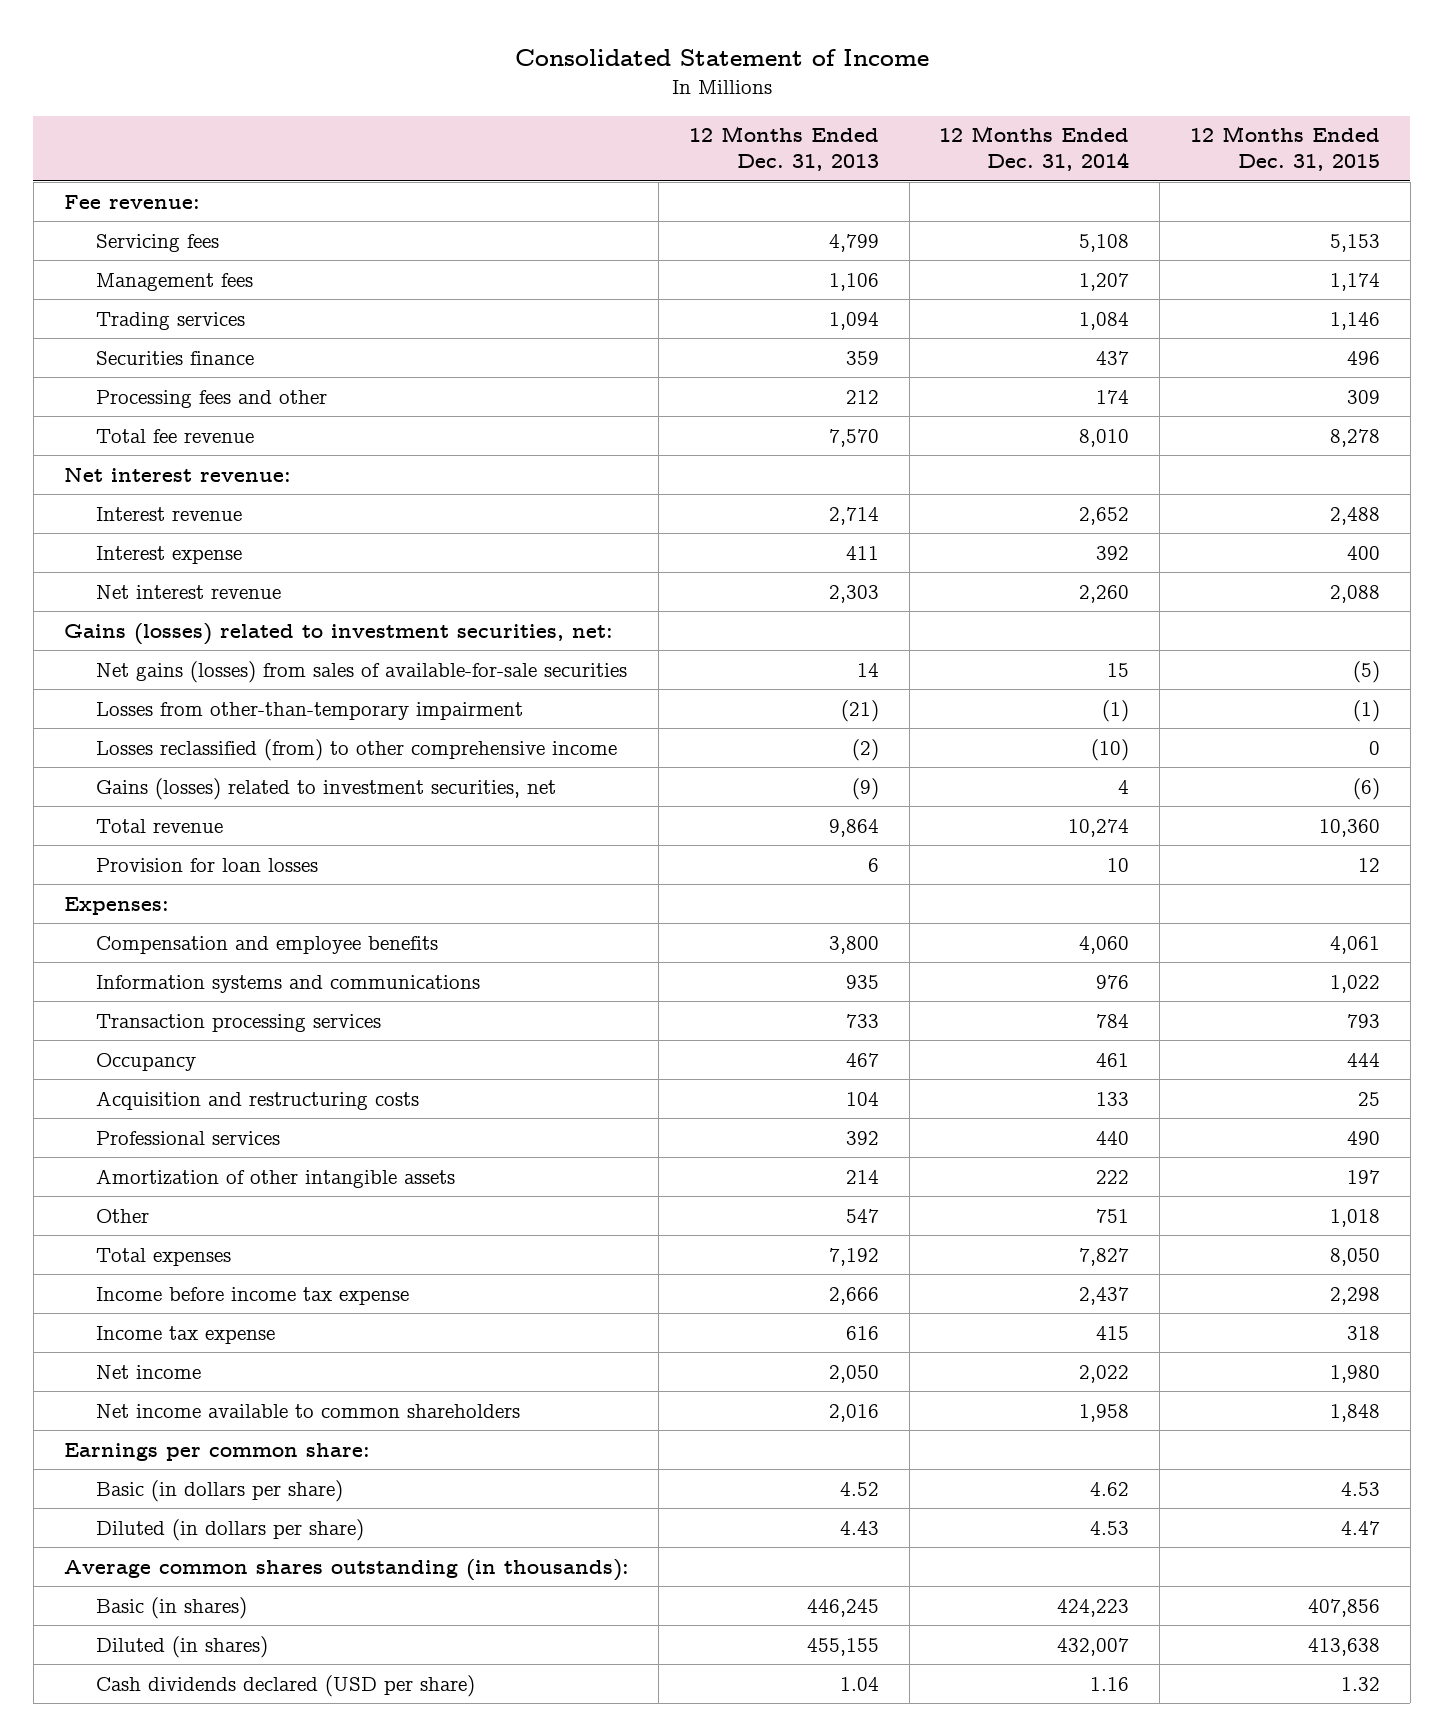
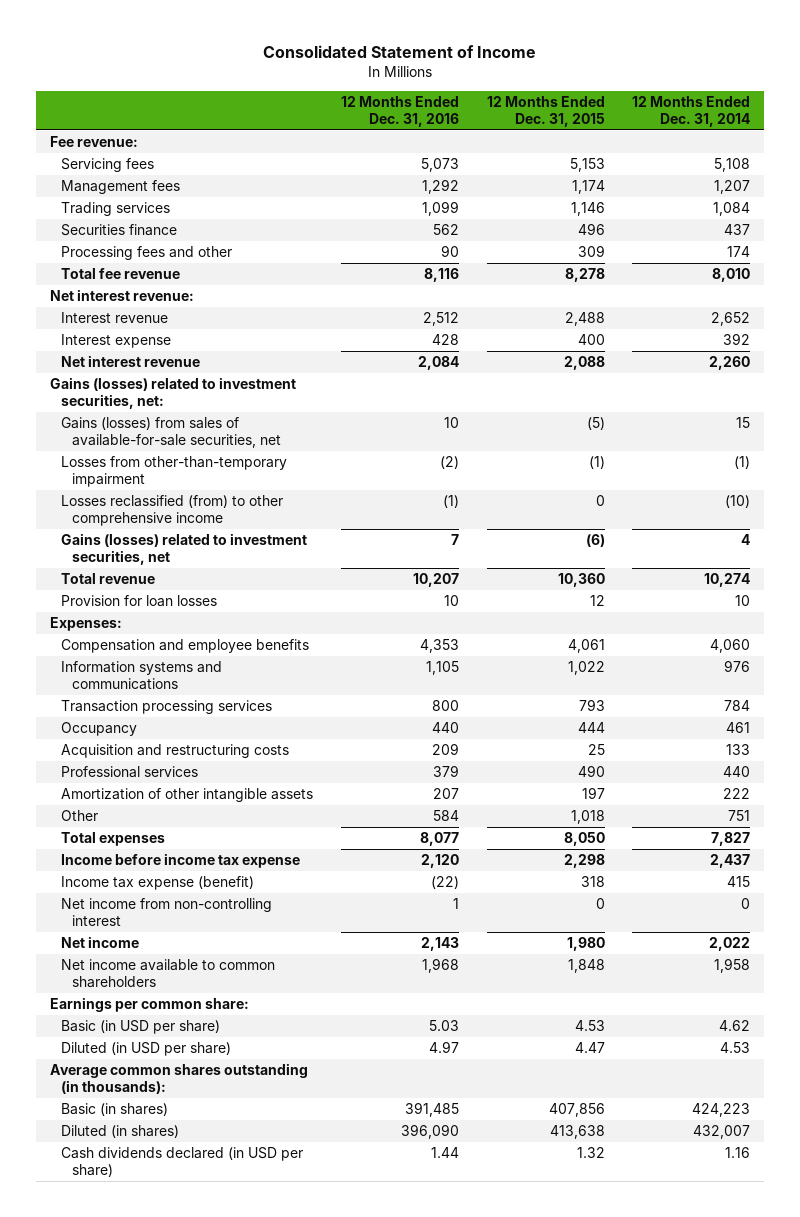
- | 12 Months Ended Dec. 31, 2013 | 12 Months Ended Dec. 31, 2014 | 12 Months Ended Dec. 31, 2015
+ | 12 Months Ended Dec. 31, 2016 | 12 Months Ended Dec. 31, 2015 | 12 Months Ended Dec. 31, 2014
- Net gains (losses) from sales of available-for-sale securities | 14 | 15 | (5)
+ Gains (losses) from sales of available-for-sale securities, net | 10 | (5) | 15
- Income tax expense | 616 | 415 | 318
+ Income tax expense (benefit) | (22) | 318 | 415
+ Net income from non-controlling interest | 1 | 0 | 0
- Basic (in dollars per share) | 4.52 | 4.62 | 4.53
- Diluted (in dollars per share) | 4.43 | 4.53 | 4.47
+ Basic (in USD per share) | 5.03 | 4.53 | 4.62
+ Diluted (in USD per share) | 4.97 | 4.47 | 4.53
- Cash dividends declared (USD per share) | 1.04 | 1.16 | 1.32
+ Cash dividends declared (in USD per share) | 1.44 | 1.32 | 1.16

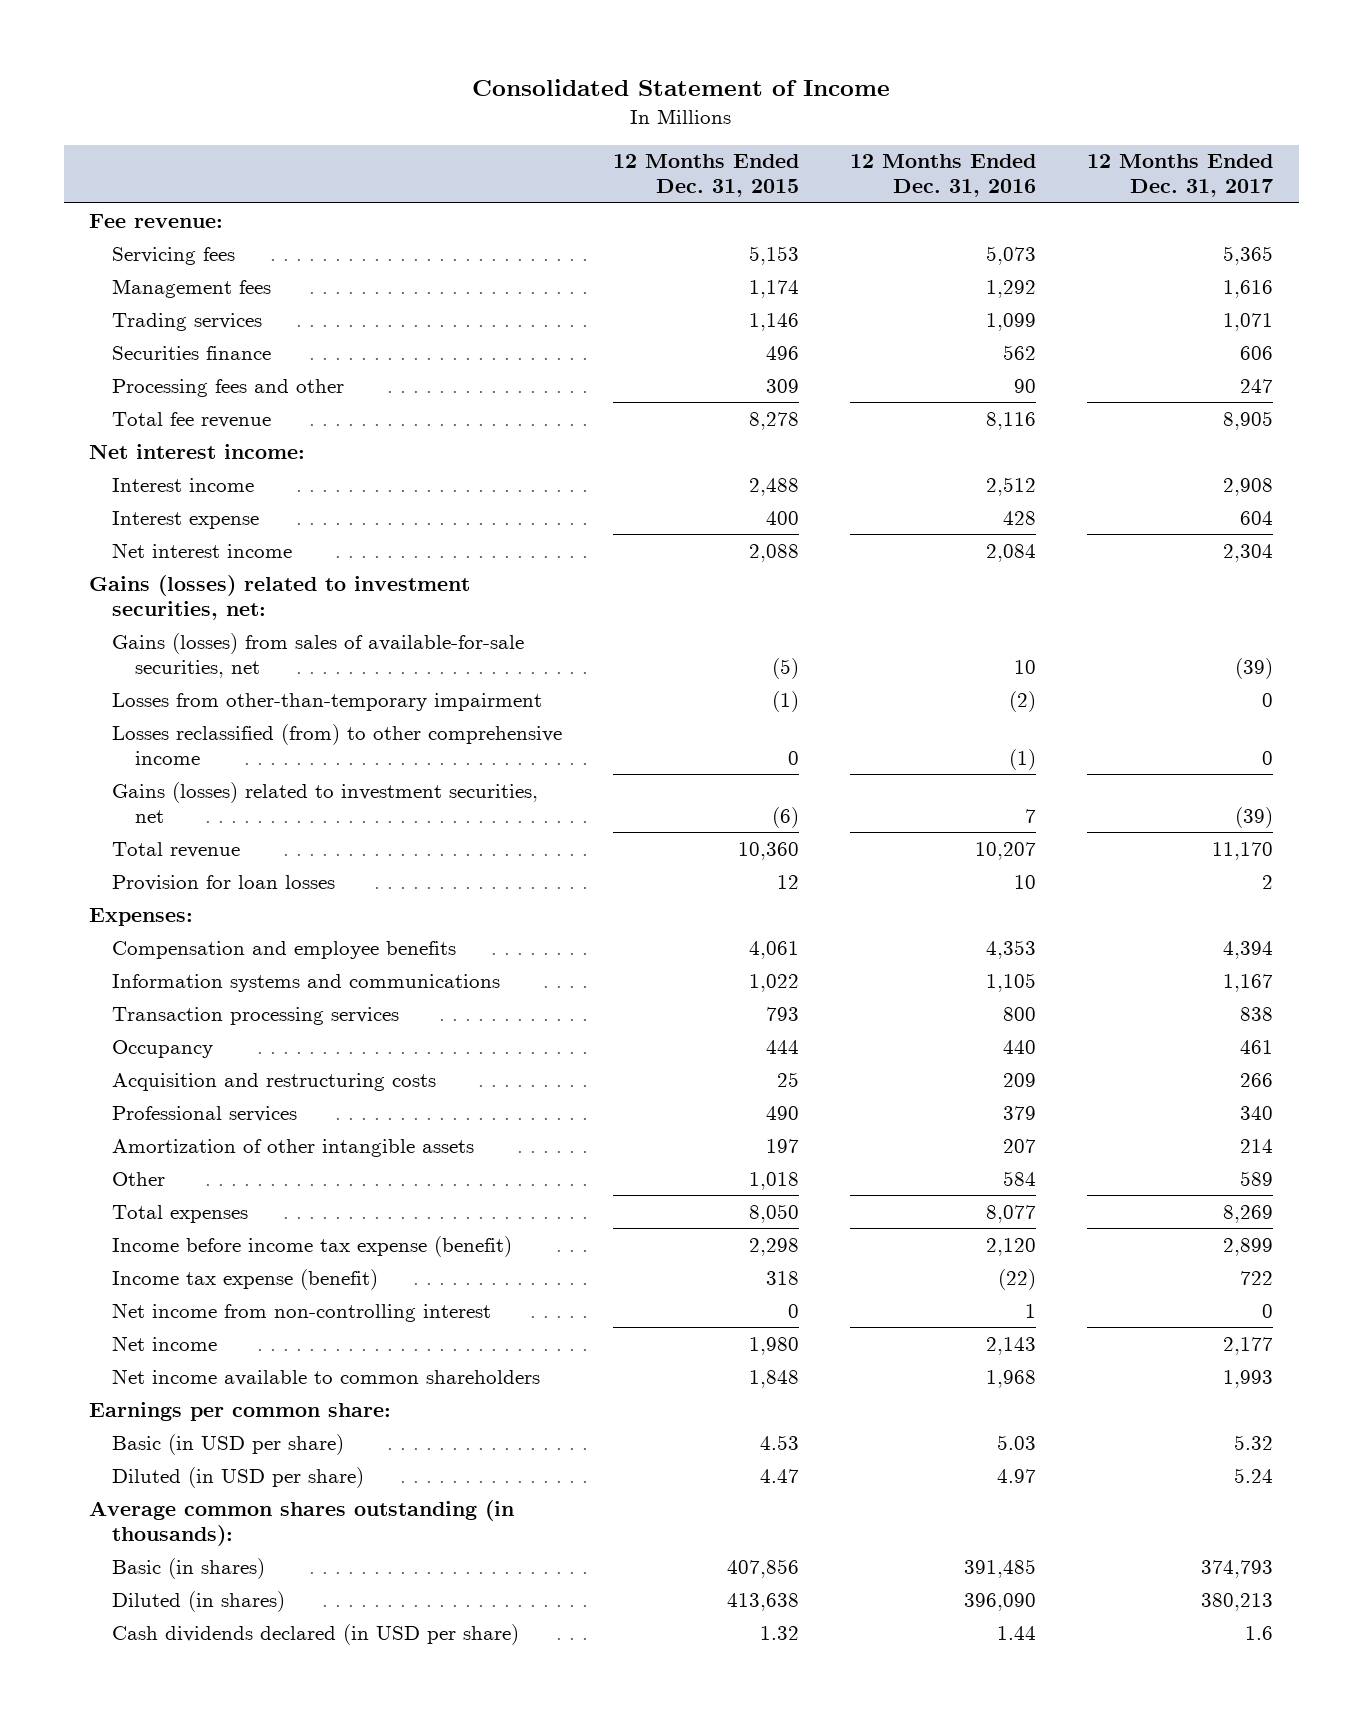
- | 12 Months Ended Dec. 31, 2016 | 12 Months Ended Dec. 31, 2015 | 12 Months Ended Dec. 31, 2014
+ | 12 Months Ended Dec. 31, 2015 | 12 Months Ended Dec. 31, 2016 | 12 Months Ended Dec. 31, 2017
- Net interest revenue:
- Interest revenue | 2,512 | 2,488 | 2,652
+ Net interest income:
+ Interest income | 2,488 | 2,512 | 2,908
- Net interest revenue | 2,084 | 2,088 | 2,260
+ Net interest income | 2,088 | 2,084 | 2,304
- Income before income tax expense | 2,120 | 2,298 | 2,437
+ Income before income tax expense (benefit) | 2,298 | 2,120 | 2,899

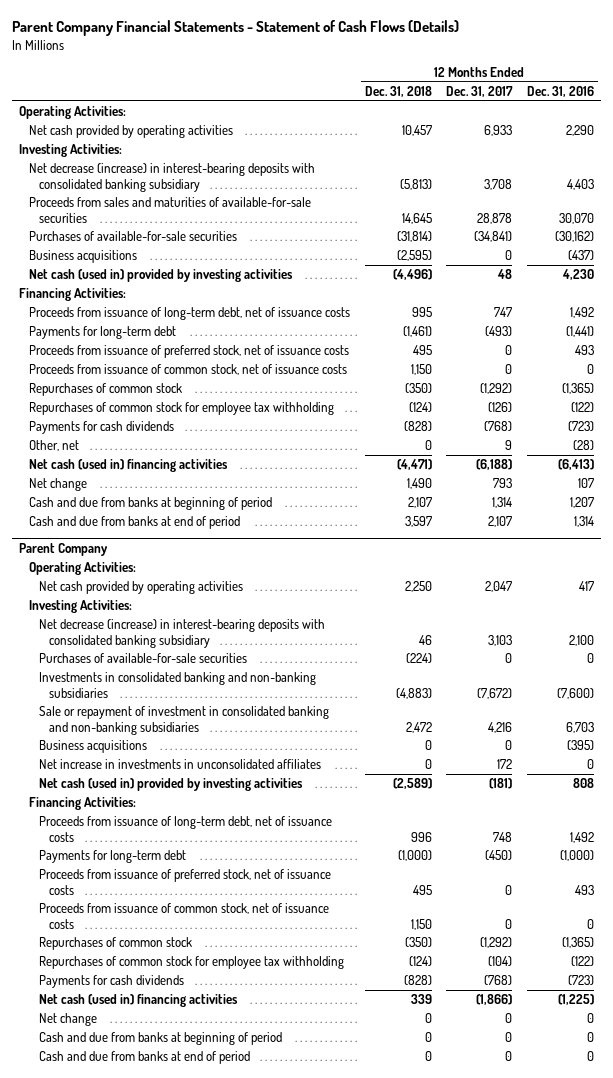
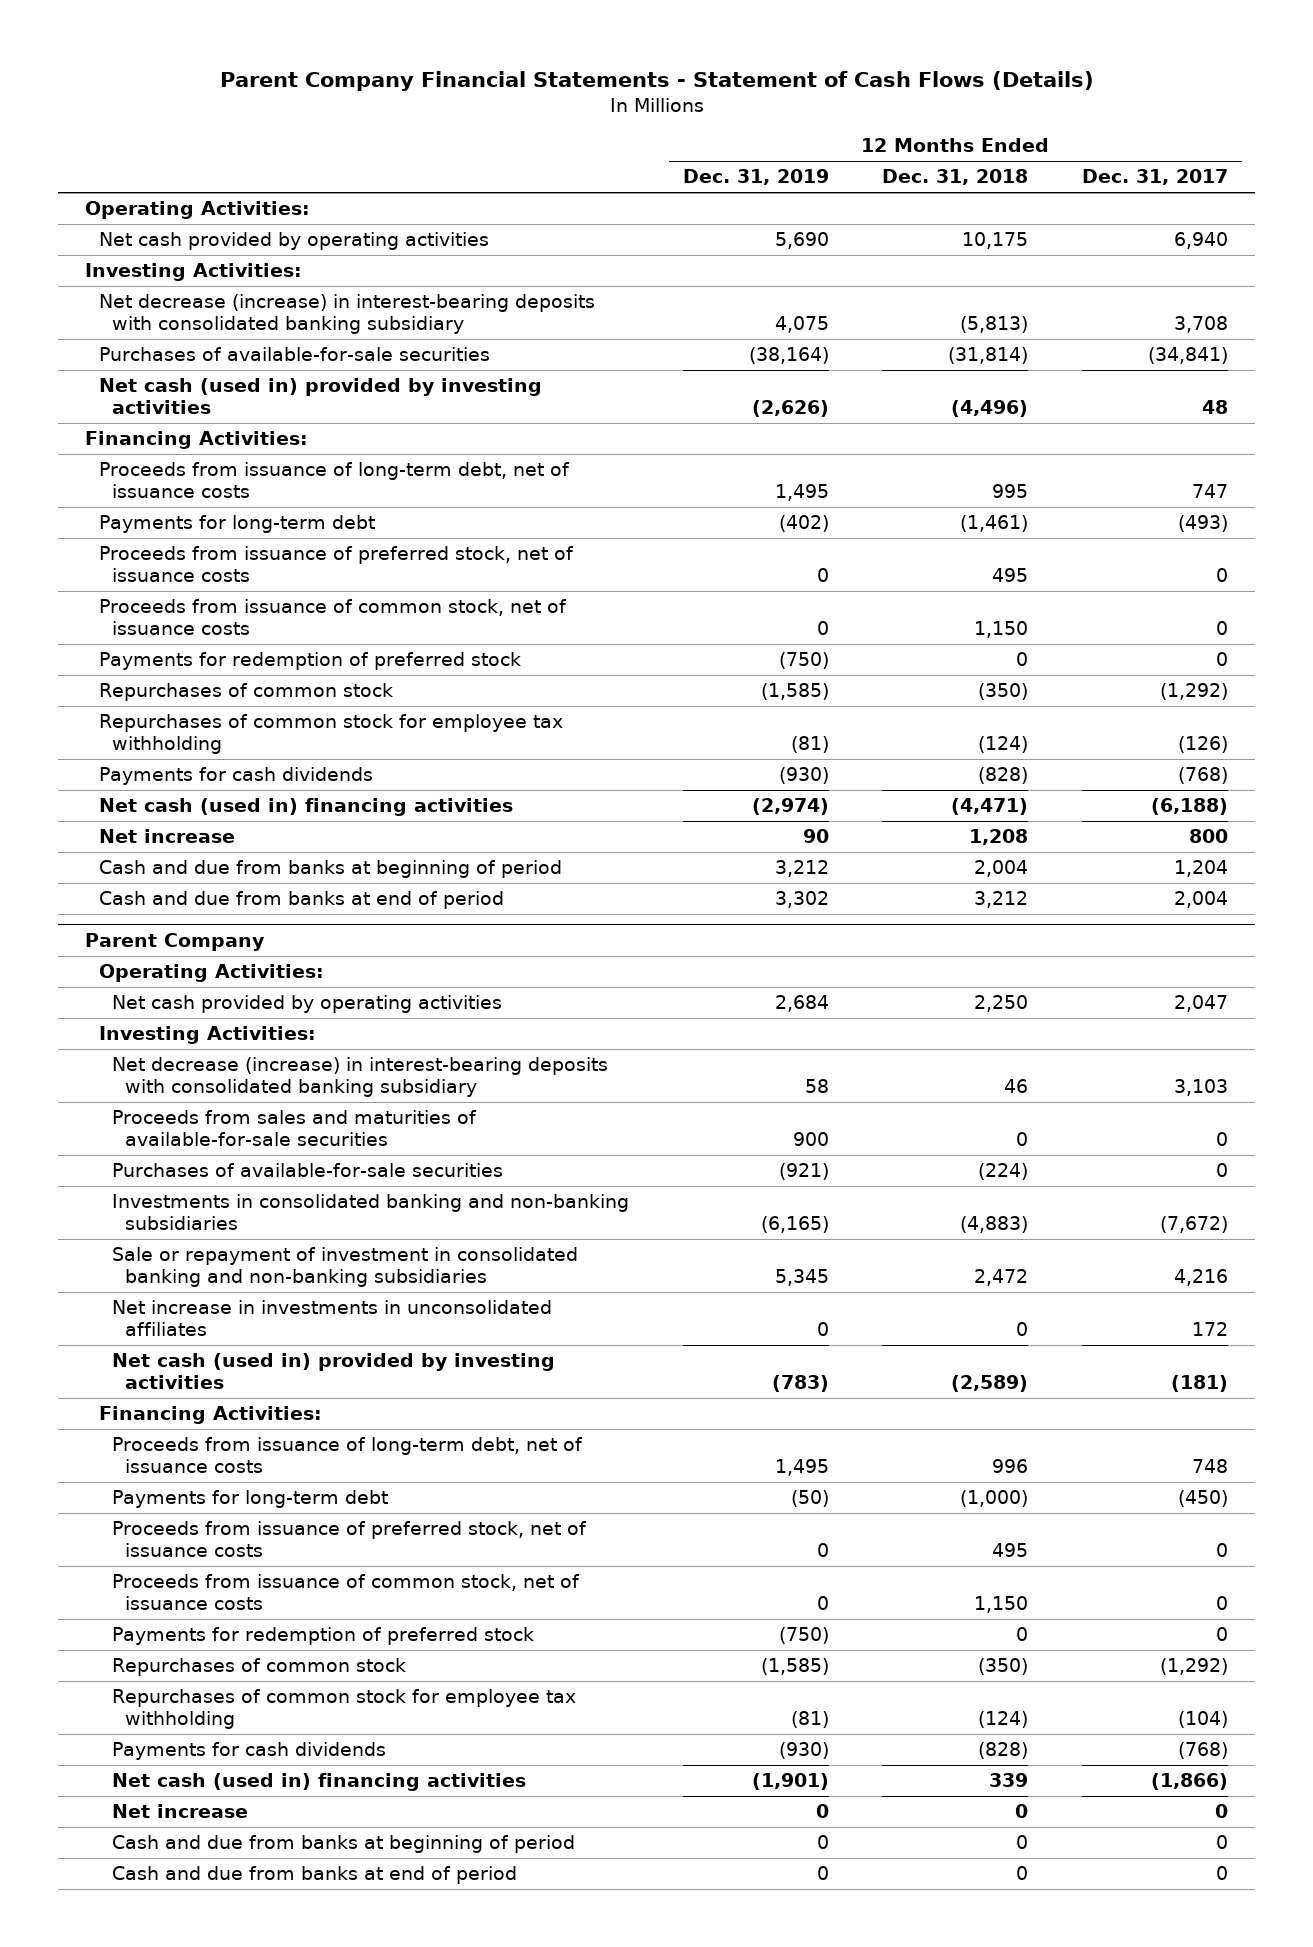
- | 12 Months Ended Dec. 31, 2018 | 12 Months Ended Dec. 31, 2017 | 12 Months Ended Dec. 31, 2016
+ | 12 Months Ended Dec. 31, 2019 | 12 Months Ended Dec. 31, 2018 | 12 Months Ended Dec. 31, 2017
- Net cash provided by operating activities | 10,457 | 6,933 | 2,290
+ Net cash provided by operating activities | 5,690 | 10,175 | 6,940
- Proceeds from sales and maturities of available-for-sale securities | 14,645 | 28,878 | 30,070
- Business acquisitions | (2,595) | 0 | (437)
+ Payments for redemption of preferred stock | (750) | 0 | 0
- Other, net | 0 | 9 | (28)
- Net change | 1,490 | 793 | 107
- Cash and due from banks at beginning of period | 2,107 | 1,314 | 1,207
- Cash and due from banks at end of period | 3,597 | 2,107 | 1,314
+ Net increase | 90 | 1,208 | 800
+ Cash and due from banks at beginning of period | 3,212 | 2,004 | 1,204
+ Cash and due from banks at end of period | 3,302 | 3,212 | 2,004
@ Parent Company
+ Proceeds from sales and maturities of available-for-sale securities | 900 | 0 | 0
- Business acquisitions | 0 | 0 | (395)
+ Payments for redemption of preferred stock | (750) | 0 | 0
- Net change | 0 | 0 | 0
+ Net increase | 0 | 0 | 0

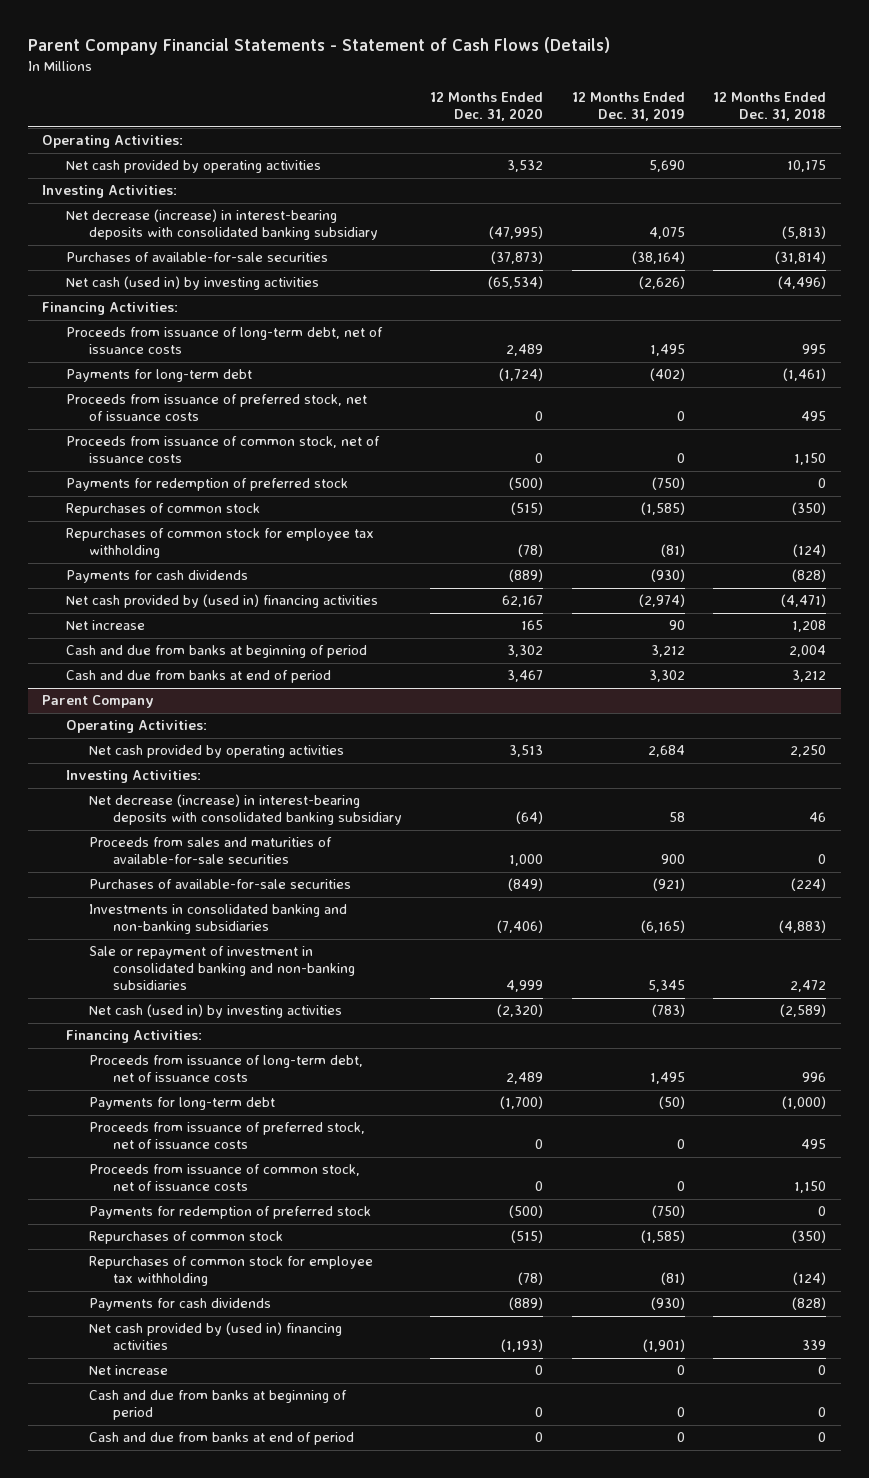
- | 12 Months Ended Dec. 31, 2019 | 12 Months Ended Dec. 31, 2018 | 12 Months Ended Dec. 31, 2017
+ | 12 Months Ended Dec. 31, 2020 | 12 Months Ended Dec. 31, 2019 | 12 Months Ended Dec. 31, 2018
- Net cash (used in) provided by investing activities | (2,626) | (4,496) | 48
+ Net cash (used in) by investing activities | (65,534) | (2,626) | (4,496)
- Net cash (used in) financing activities | (2,974) | (4,471) | (6,188)
+ Net cash provided by (used in) financing activities | 62,167 | (2,974) | (4,471)
@ Parent Company
- Net increase in investments in unconsolidated affiliates | 0 | 0 | 172
- Net cash (used in) provided by investing activities | (783) | (2,589) | (181)
+ Net cash (used in) by investing activities | (2,320) | (783) | (2,589)
- Net cash (used in) financing activities | (1,901) | 339 | (1,866)
+ Net cash provided by (used in) financing activities | (1,193) | (1,901) | 339

